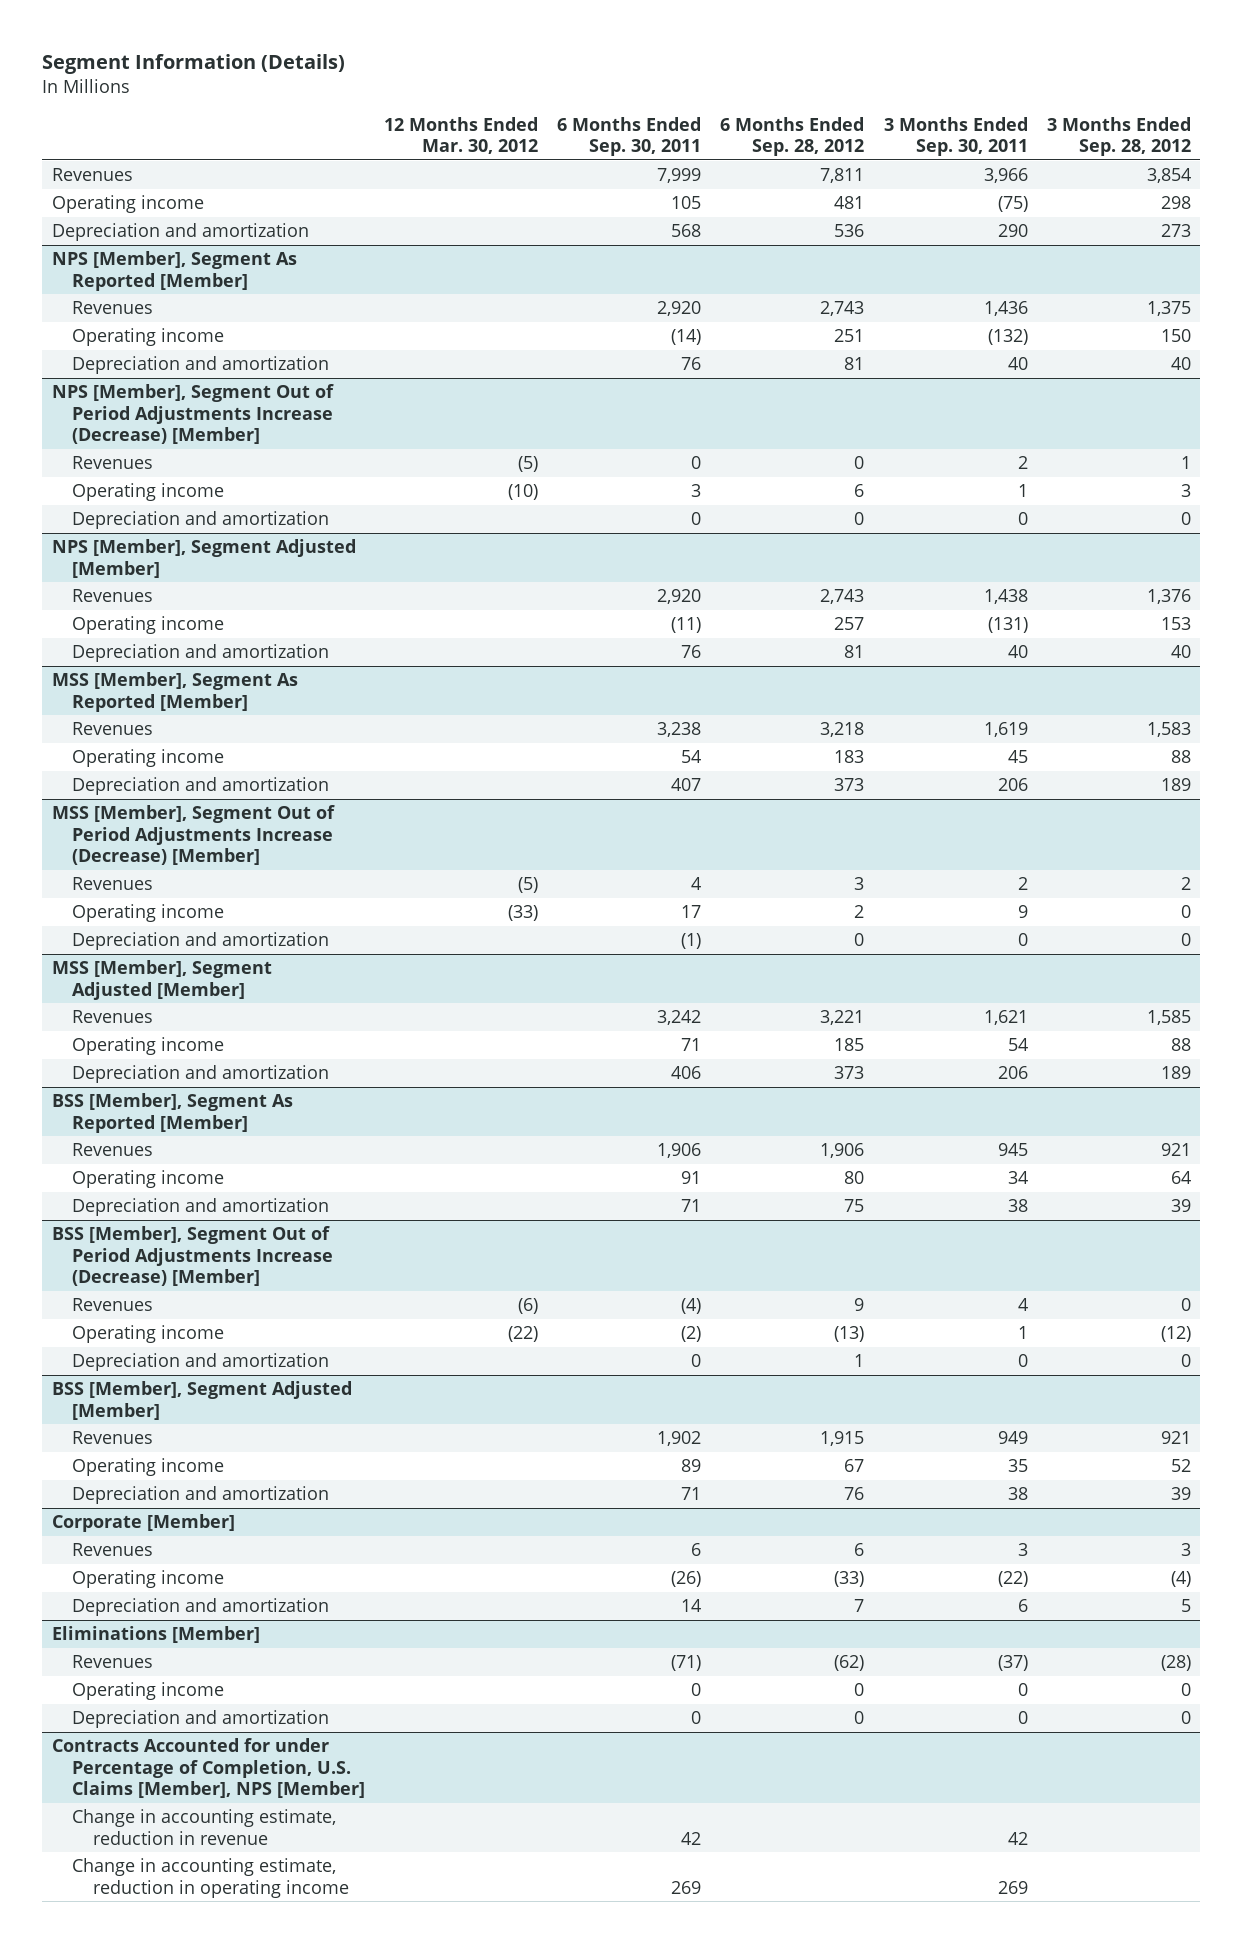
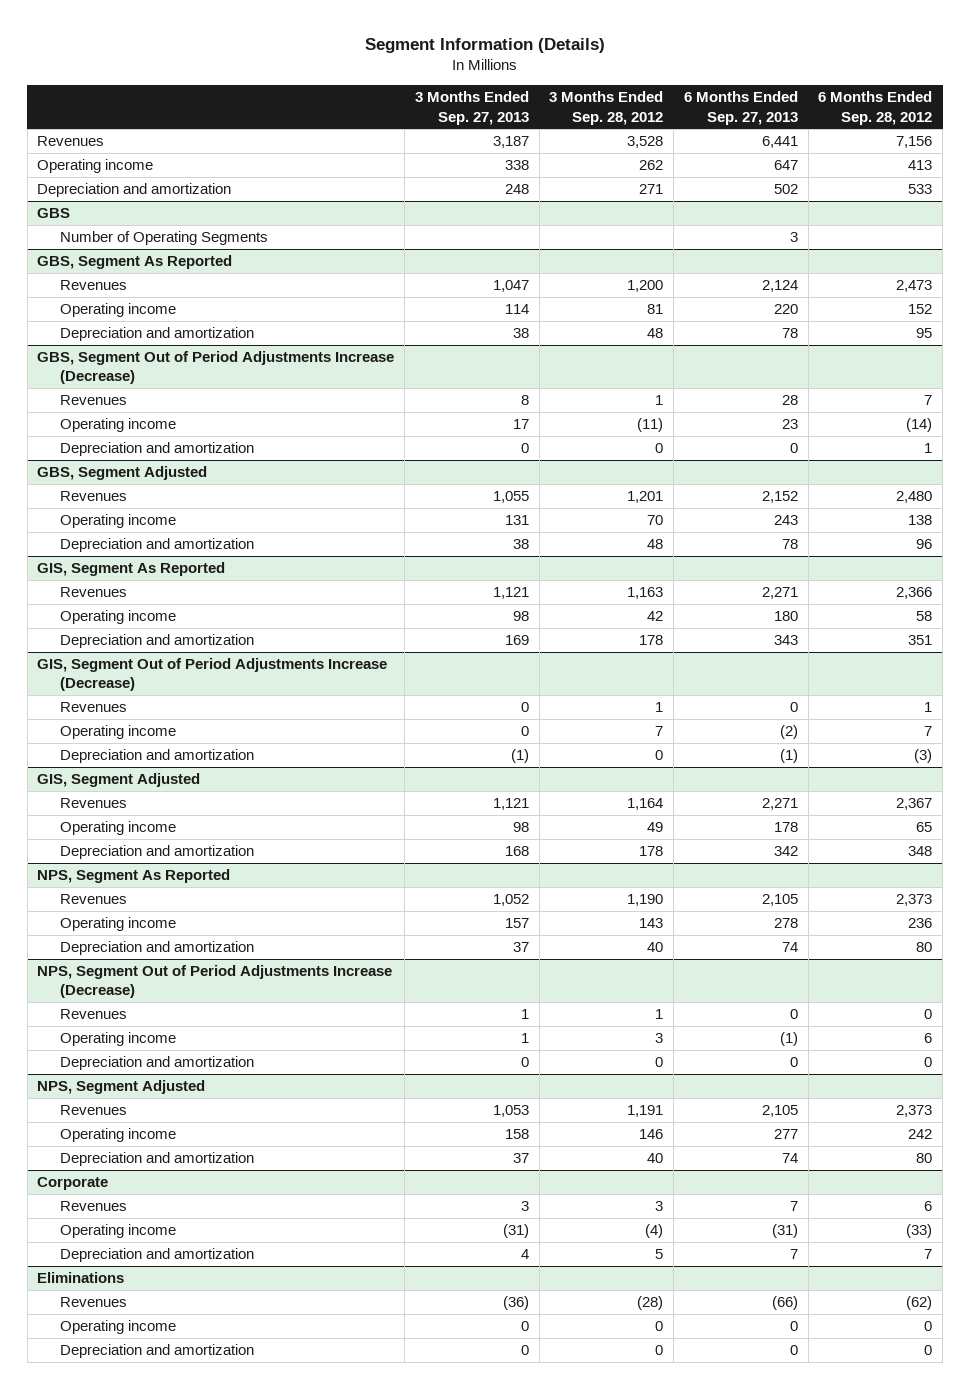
- | 12 Months Ended Mar. 30, 2012 | 6 Months Ended Sep. 30, 2011 | 6 Months Ended Sep. 28, 2012 | 3 Months Ended Sep. 30, 2011 | 3 Months Ended Sep. 28, 2012
+ | 3 Months Ended Sep. 27, 2013 | 3 Months Ended Sep. 28, 2012 | 6 Months Ended Sep. 27, 2013 | 6 Months Ended Sep. 28, 2012
- Revenues | | 7,999 | 7,811 | 3,966 | 3,854
- Operating income | | 105 | 481 | (75) | 298
- Depreciation and amortization | | 568 | 536 | 290 | 273
- NPS [Member], Segment As Reported [Member]
- Revenues | | 2,920 | 2,743 | 1,436 | 1,375
- Operating income | | (14) | 251 | (132) | 150
- Depreciation and amortization | | 76 | 81 | 40 | 40
- NPS [Member], Segment Out of Period Adjustments Increase (Decrease) [Member]
+ Revenues | 3,187 | 3,528 | 6,441 | 7,156
+ Operating income | 338 | 262 | 647 | 413
+ Depreciation and amortization | 248 | 271 | 502 | 533
+ GBS
+ Number of Operating Segments | | | 3 |
+ GBS, Segment As Reported
+ Revenues | 1,047 | 1,200 | 2,124 | 2,473
+ Operating income | 114 | 81 | 220 | 152
+ Depreciation and amortization | 38 | 48 | 78 | 95
+ GBS, Segment Out of Period Adjustments Increase (Decrease)
+ Revenues | 8 | 1 | 28 | 7
+ Operating income | 17 | (11) | 23 | (14)
+ Depreciation and amortization | 0 | 0 | 0 | 1
+ GBS, Segment Adjusted
+ Revenues | 1,055 | 1,201 | 2,152 | 2,480
+ Operating income | 131 | 70 | 243 | 138
+ Depreciation and amortization | 38 | 48 | 78 | 96
+ GIS, Segment As Reported
+ Revenues | 1,121 | 1,163 | 2,271 | 2,366
+ Operating income | 98 | 42 | 180 | 58
+ Depreciation and amortization | 169 | 178 | 343 | 351
+ GIS, Segment Out of Period Adjustments Increase (Decrease)
+ Revenues | 0 | 1 | 0 | 1
+ Operating income | 0 | 7 | (2) | 7
+ Depreciation and amortization | (1) | 0 | (1) | (3)
+ GIS, Segment Adjusted
+ Revenues | 1,121 | 1,164 | 2,271 | 2,367
+ Operating income | 98 | 49 | 178 | 65
+ Depreciation and amortization | 168 | 178 | 342 | 348
+ NPS, Segment As Reported
+ Revenues | 1,052 | 1,190 | 2,105 | 2,373
+ Operating income | 157 | 143 | 278 | 236
+ Depreciation and amortization | 37 | 40 | 74 | 80
+ NPS, Segment Out of Period Adjustments Increase (Decrease)
- NPS [Member], Segment Adjusted [Member]
- Revenues | | 2,920 | 2,743 | 1,438 | 1,376
- Operating income | | (11) | 257 | (131) | 153
- Depreciation and amortization | | 76 | 81 | 40 | 40
- MSS [Member], Segment As Reported [Member]
- Revenues | | 3,238 | 3,218 | 1,619 | 1,583
- Operating income | | 54 | 183 | 45 | 88
- Depreciation and amortization | | 407 | 373 | 206 | 189
- MSS [Member], Segment Out of Period Adjustments Increase (Decrease) [Member]
- Revenues | (5) | 4 | 3 | 2 | 2
- Operating income | (33) | 17 | 2 | 9 | 0
- Depreciation and amortization | | (1) | 0 | 0 | 0
- MSS [Member], Segment Adjusted [Member]
- Revenues | | 3,242 | 3,221 | 1,621 | 1,585
- Operating income | | 71 | 185 | 54 | 88
- Depreciation and amortization | | 406 | 373 | 206 | 189
- BSS [Member], Segment As Reported [Member]
- Revenues | | 1,906 | 1,906 | 945 | 921
- Operating income | | 91 | 80 | 34 | 64
- Depreciation and amortization | | 71 | 75 | 38 | 39
- BSS [Member], Segment Out of Period Adjustments Increase (Decrease) [Member]
- Revenues | (6) | (4) | 9 | 4 | 0
- Operating income | (22) | (2) | (13) | 1 | (12)
- Depreciation and amortization | | 0 | 1 | 0 | 0
- BSS [Member], Segment Adjusted [Member]
- Revenues | | 1,902 | 1,915 | 949 | 921
- Operating income | | 89 | 67 | 35 | 52
- Depreciation and amortization | | 71 | 76 | 38 | 39
- Corporate [Member]
+ NPS, Segment Adjusted
+ Revenues | 1,053 | 1,191 | 2,105 | 2,373
+ Operating income | 158 | 146 | 277 | 242
+ Depreciation and amortization | 37 | 40 | 74 | 80
+ Corporate
- Eliminations [Member]
+ Eliminations
- Contracts Accounted for under Percentage of Completion, U.S. Claims [Member], NPS [Member]
- Change in accounting estimate, reduction in revenue | | 42 | | 42 |
- Change in accounting estimate, reduction in operating income | | 269 | | 269 |

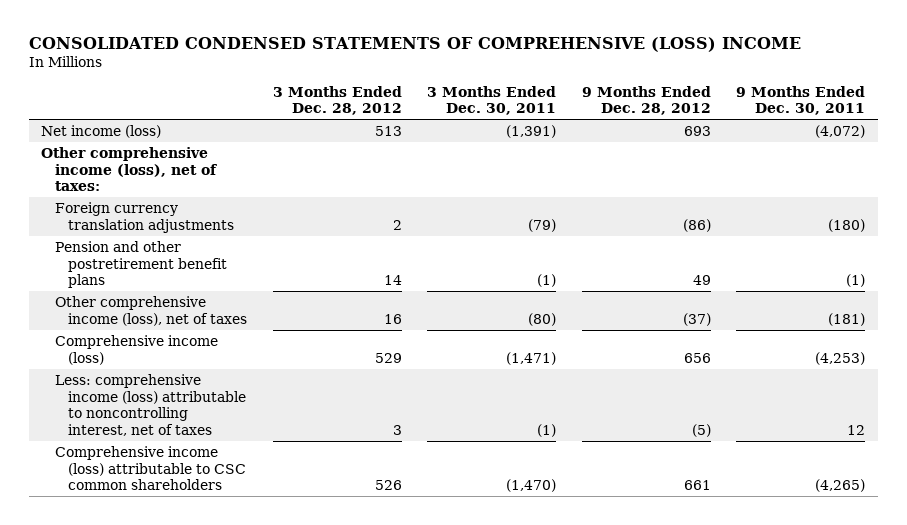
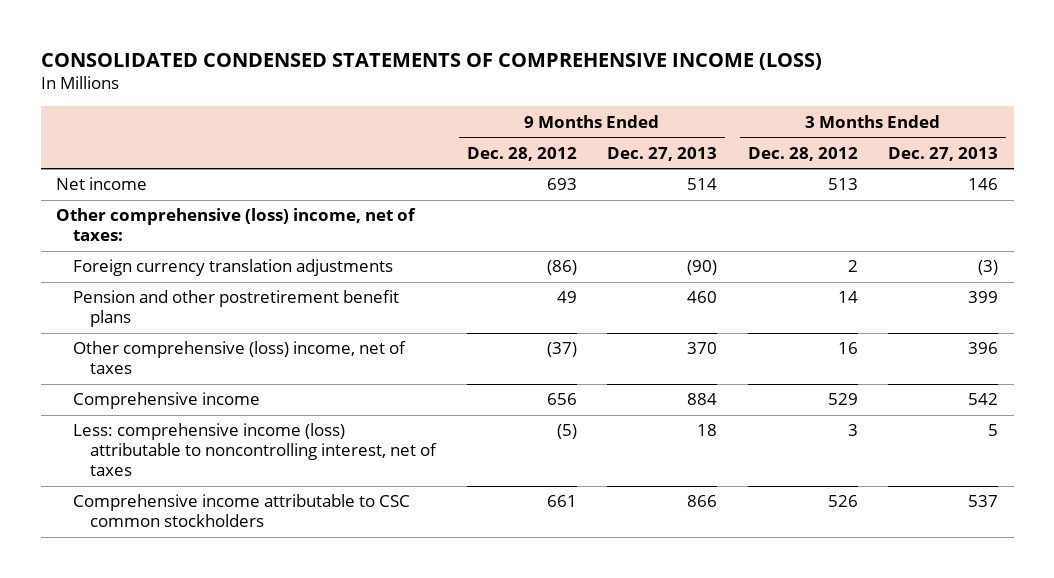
- CONSOLIDATED CONDENSED STATEMENTS OF COMPREHENSIVE (LOSS) INCOME
+ CONSOLIDATED CONDENSED STATEMENTS OF COMPREHENSIVE INCOME (LOSS)
- | 3 Months Ended Dec. 28, 2012 | 3 Months Ended Dec. 30, 2011 | 9 Months Ended Dec. 28, 2012 | 9 Months Ended Dec. 30, 2011
+ | 9 Months Ended Dec. 28, 2012 | 9 Months Ended Dec. 27, 2013 | 3 Months Ended Dec. 28, 2012 | 3 Months Ended Dec. 27, 2013
- Net income (loss) | 513 | (1,391) | 693 | (4,072)
- Other comprehensive income (loss), net of taxes:
+ Net income | 693 | 514 | 513 | 146
+ Other comprehensive (loss) income, net of taxes:
- Other comprehensive income (loss), net of taxes | 16 | (80) | (37) | (181)
- Comprehensive income (loss) | 529 | (1,471) | 656 | (4,253)
+ Other comprehensive (loss) income, net of taxes | (37) | 370 | 16 | 396
+ Comprehensive income | 656 | 884 | 529 | 542
- Comprehensive income (loss) attributable to CSC common shareholders | 526 | (1,470) | 661 | (4,265)
+ Comprehensive income attributable to CSC common stockholders | 661 | 866 | 526 | 537

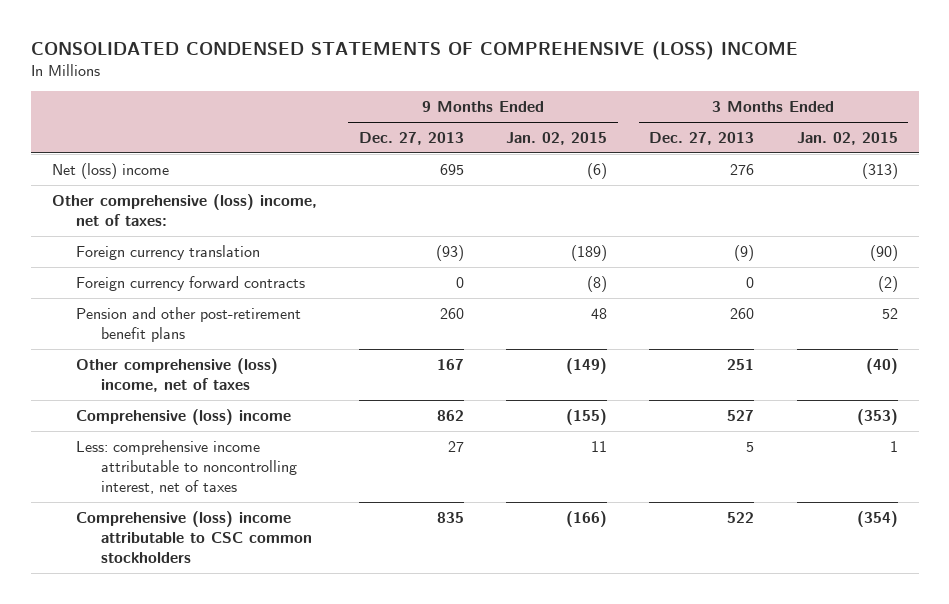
- CONSOLIDATED CONDENSED STATEMENTS OF COMPREHENSIVE INCOME (LOSS)
+ CONSOLIDATED CONDENSED STATEMENTS OF COMPREHENSIVE (LOSS) INCOME
- | 9 Months Ended Dec. 28, 2012 | 9 Months Ended Dec. 27, 2013 | 3 Months Ended Dec. 28, 2012 | 3 Months Ended Dec. 27, 2013
+ | 9 Months Ended Dec. 27, 2013 | 9 Months Ended Jan. 02, 2015 | 3 Months Ended Dec. 27, 2013 | 3 Months Ended Jan. 02, 2015
- Net income | 693 | 514 | 513 | 146
+ Net (loss) income | 695 | (6) | 276 | (313)
- Foreign currency translation adjustments | (86) | (90) | 2 | (3)
- Pension and other postretirement benefit plans | 49 | 460 | 14 | 399
- Other comprehensive (loss) income, net of taxes | (37) | 370 | 16 | 396
- Comprehensive income | 656 | 884 | 529 | 542
- Less: comprehensive income (loss) attributable to noncontrolling interest, net of taxes | (5) | 18 | 3 | 5
- Comprehensive income attributable to CSC common stockholders | 661 | 866 | 526 | 537
+ Foreign currency translation | (93) | (189) | (9) | (90)
+ Foreign currency forward contracts | 0 | (8) | 0 | (2)
+ Pension and other post-retirement benefit plans | 260 | 48 | 260 | 52
+ Other comprehensive (loss) income, net of taxes | 167 | (149) | 251 | (40)
+ Comprehensive (loss) income | 862 | (155) | 527 | (353)
+ Less: comprehensive income attributable to noncontrolling interest, net of taxes | 27 | 11 | 5 | 1
+ Comprehensive (loss) income attributable to CSC common stockholders | 835 | (166) | 522 | (354)

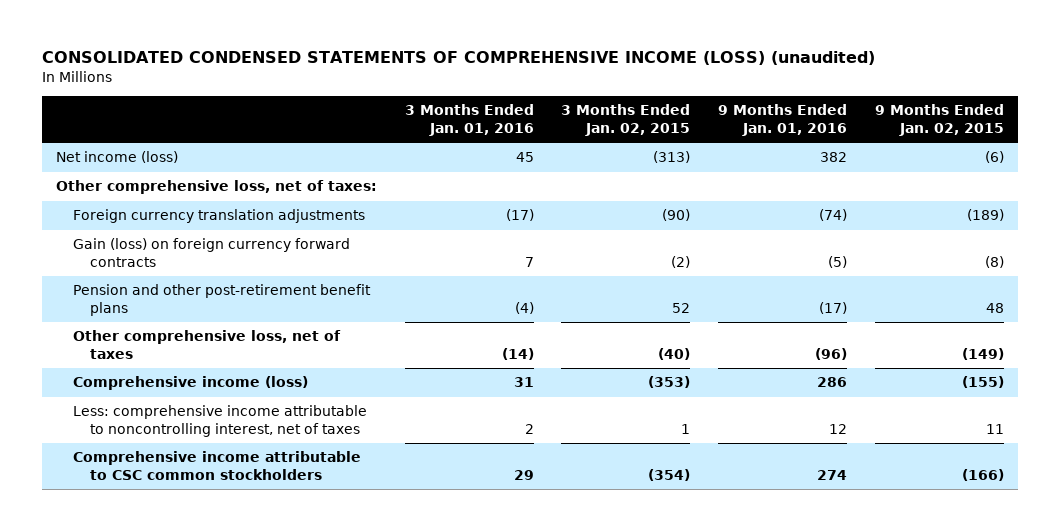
- CONSOLIDATED CONDENSED STATEMENTS OF COMPREHENSIVE (LOSS) INCOME
+ CONSOLIDATED CONDENSED STATEMENTS OF COMPREHENSIVE INCOME (LOSS) (unaudited)
- | 9 Months Ended Dec. 27, 2013 | 9 Months Ended Jan. 02, 2015 | 3 Months Ended Dec. 27, 2013 | 3 Months Ended Jan. 02, 2015
+ | 3 Months Ended Jan. 01, 2016 | 3 Months Ended Jan. 02, 2015 | 9 Months Ended Jan. 01, 2016 | 9 Months Ended Jan. 02, 2015
- Net (loss) income | 695 | (6) | 276 | (313)
- Other comprehensive (loss) income, net of taxes:
- Foreign currency translation | (93) | (189) | (9) | (90)
- Foreign currency forward contracts | 0 | (8) | 0 | (2)
+ Net income (loss) | 45 | (313) | 382 | (6)
+ Other comprehensive loss, net of taxes:
+ Foreign currency translation adjustments | (17) | (90) | (74) | (189)
+ Gain (loss) on foreign currency forward contracts | 7 | (2) | (5) | (8)
- Other comprehensive (loss) income, net of taxes | 167 | (149) | 251 | (40)
- Comprehensive (loss) income | 862 | (155) | 527 | (353)
+ Other comprehensive loss, net of taxes | (14) | (40) | (96) | (149)
+ Comprehensive income (loss) | 31 | (353) | 286 | (155)
- Comprehensive (loss) income attributable to CSC common stockholders | 835 | (166) | 522 | (354)
+ Comprehensive income attributable to CSC common stockholders | 29 | (354) | 274 | (166)

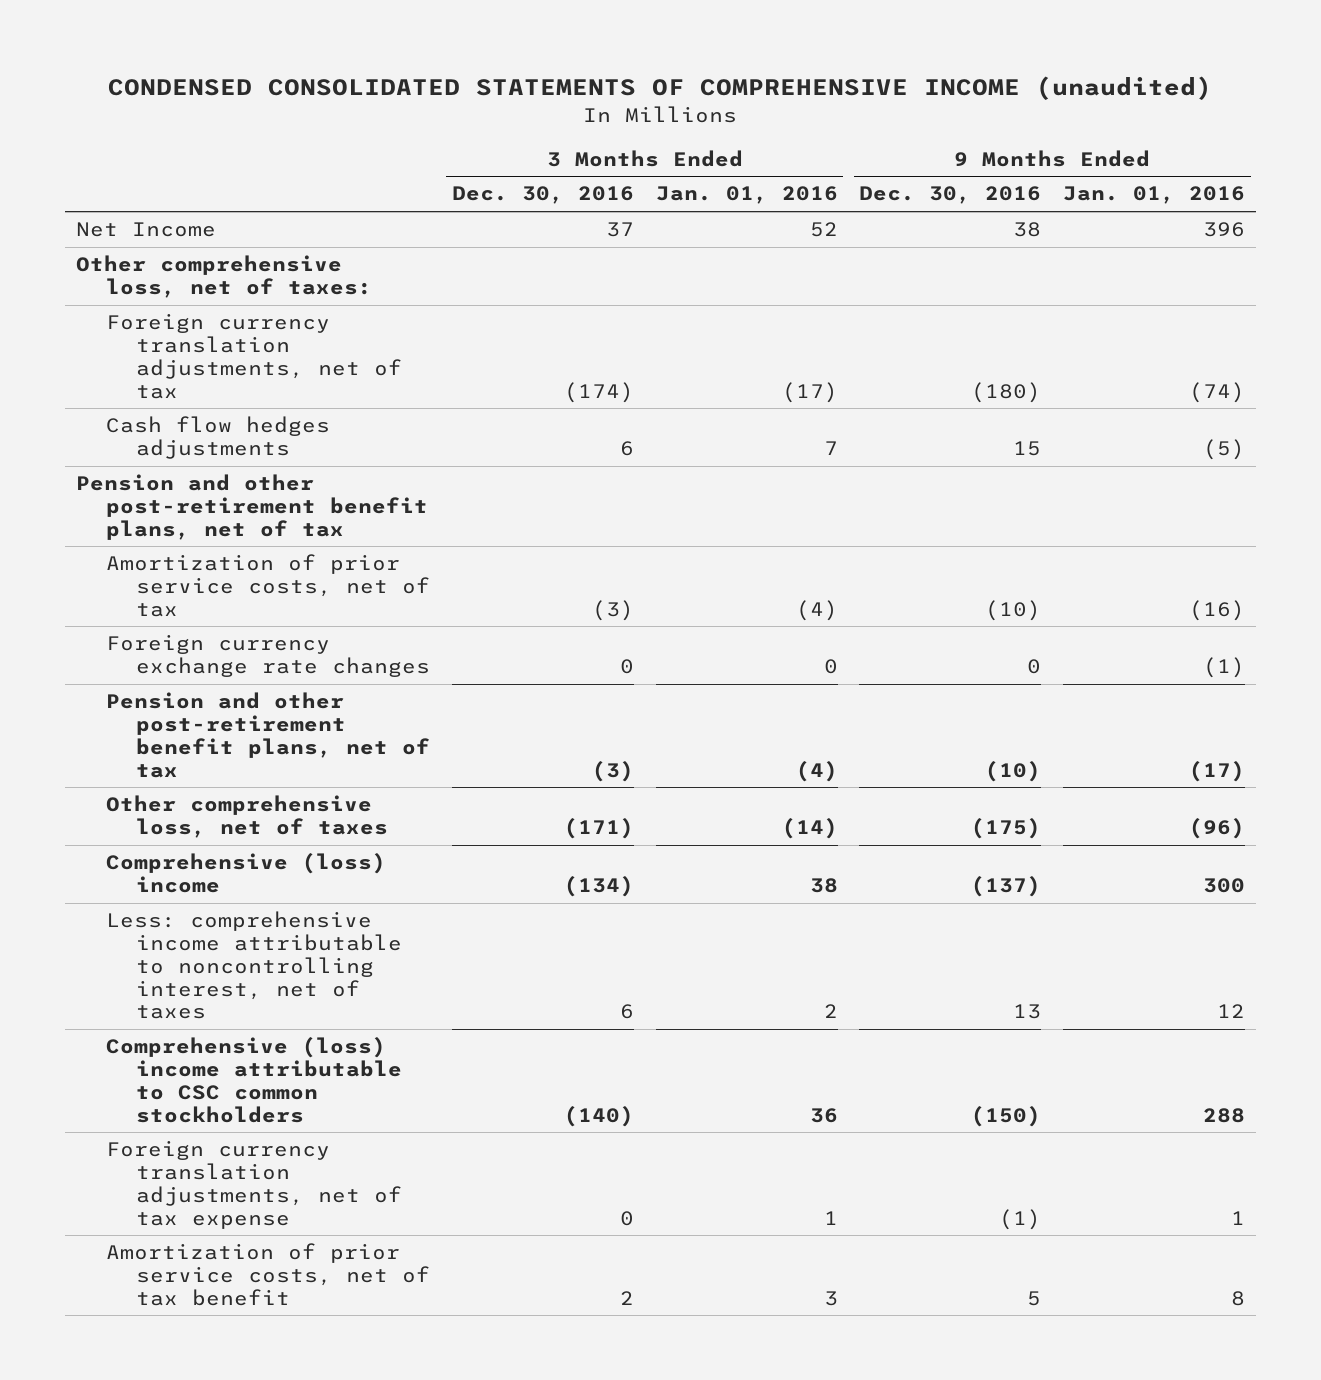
- CONSOLIDATED CONDENSED STATEMENTS OF COMPREHENSIVE INCOME (LOSS) (unaudited)
+ CONDENSED CONSOLIDATED STATEMENTS OF COMPREHENSIVE INCOME (unaudited)
- | 3 Months Ended Jan. 01, 2016 | 3 Months Ended Jan. 02, 2015 | 9 Months Ended Jan. 01, 2016 | 9 Months Ended Jan. 02, 2015
+ | 3 Months Ended Dec. 30, 2016 | 3 Months Ended Jan. 01, 2016 | 9 Months Ended Dec. 30, 2016 | 9 Months Ended Jan. 01, 2016
- Net income (loss) | 45 | (313) | 382 | (6)
+ Net Income | 37 | 52 | 38 | 396
- Foreign currency translation adjustments | (17) | (90) | (74) | (189)
- Gain (loss) on foreign currency forward contracts | 7 | (2) | (5) | (8)
- Pension and other post-retirement benefit plans | (4) | 52 | (17) | 48
+ Foreign currency translation adjustments, net of tax | (174) | (17) | (180) | (74)
+ Cash flow hedges adjustments | 6 | 7 | 15 | (5)
+ Pension and other post-retirement benefit plans, net of tax
+ Amortization of prior service costs, net of tax | (3) | (4) | (10) | (16)
+ Foreign currency exchange rate changes | 0 | 0 | 0 | (1)
+ Pension and other post-retirement benefit plans, net of tax | (3) | (4) | (10) | (17)
- Comprehensive income (loss) | 31 | (353) | 286 | (155)
+ Comprehensive (loss) income | (134) | 38 | (137) | 300
- Comprehensive income attributable to CSC common stockholders | 29 | (354) | 274 | (166)
+ Comprehensive (loss) income attributable to CSC common stockholders | (140) | 36 | (150) | 288
+ Foreign currency translation adjustments, net of tax expense | 0 | 1 | (1) | 1
+ Amortization of prior service costs, net of tax benefit | 2 | 3 | 5 | 8

